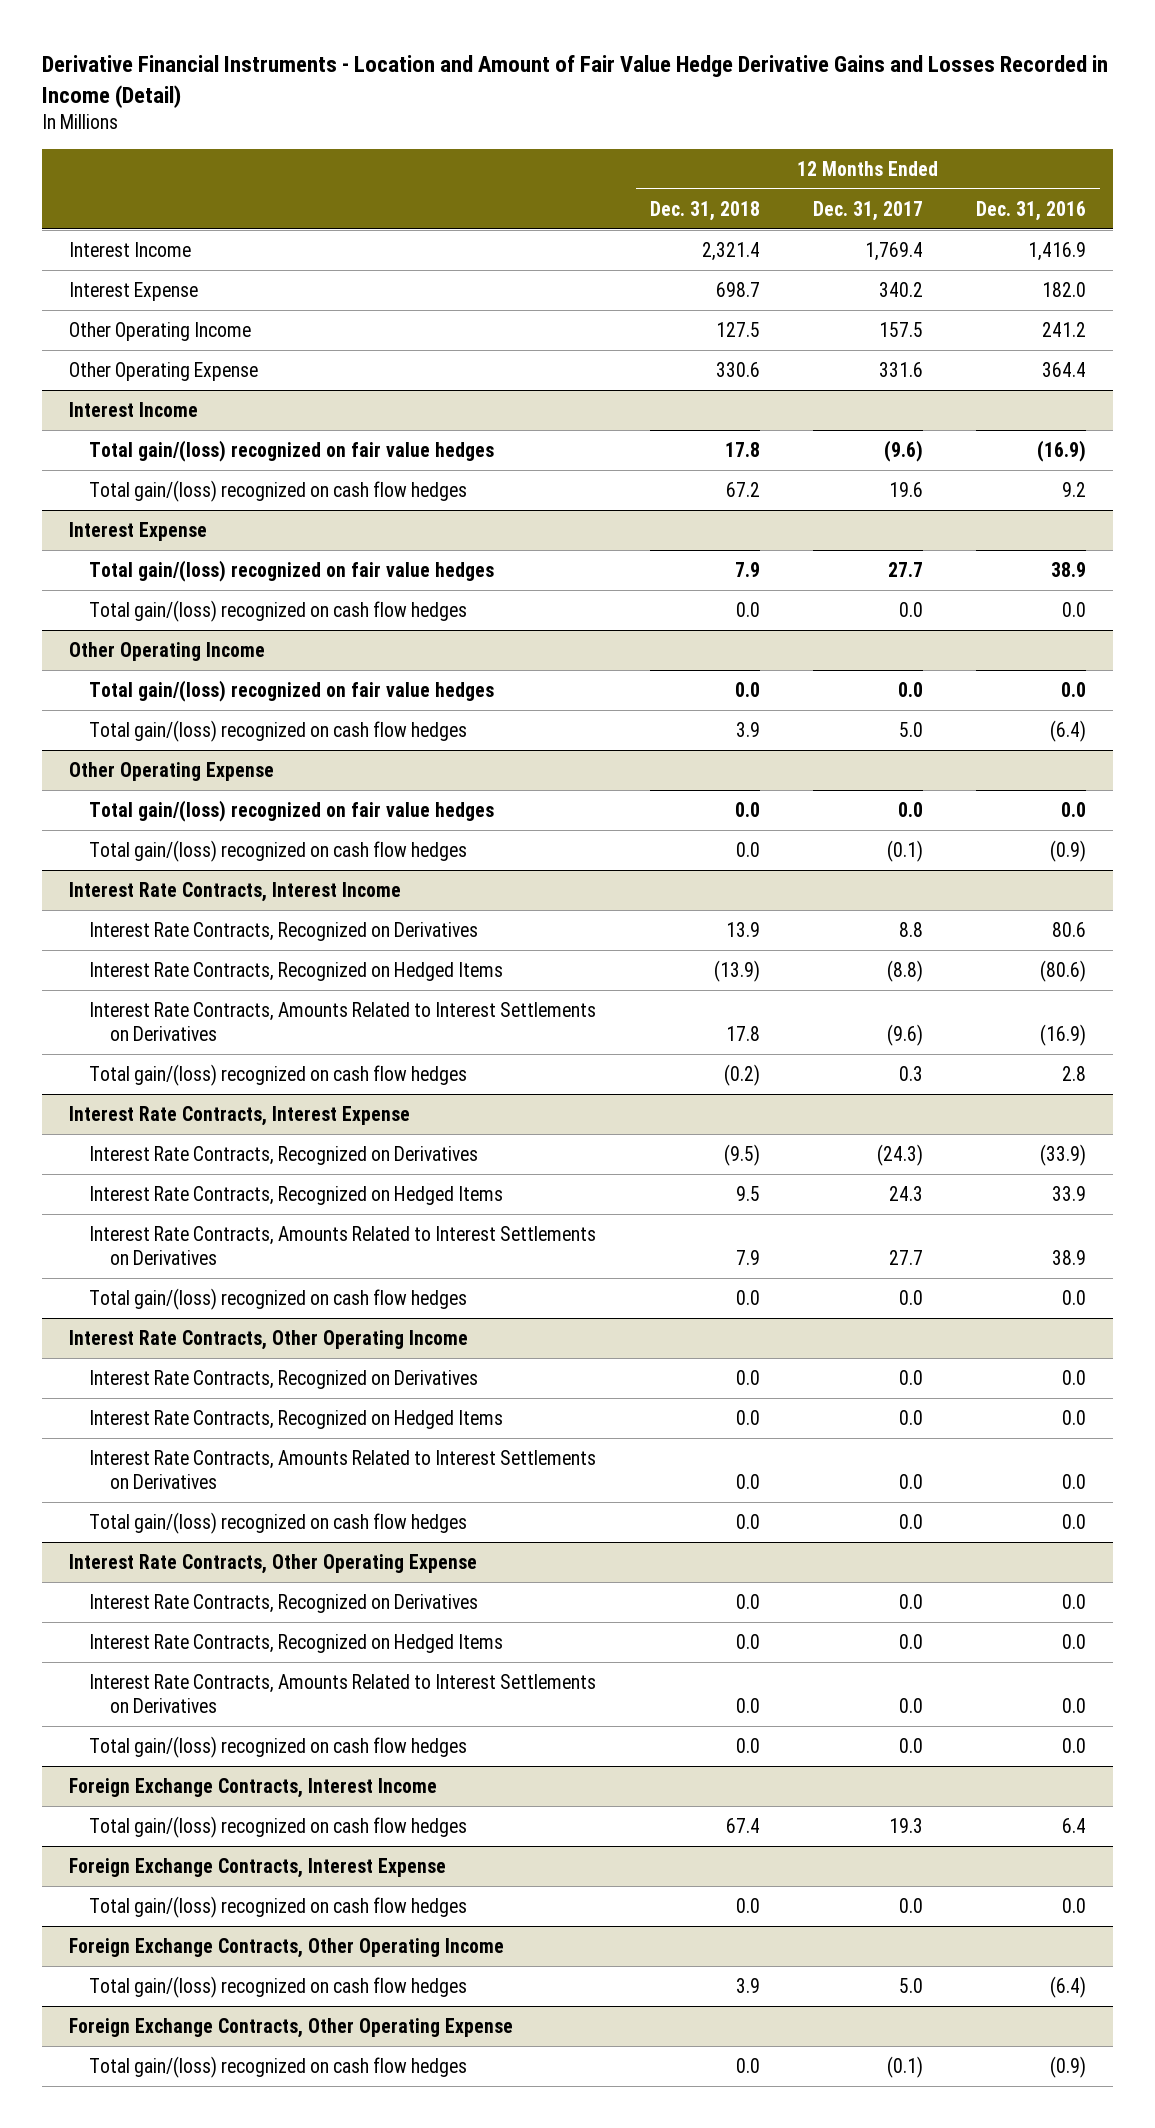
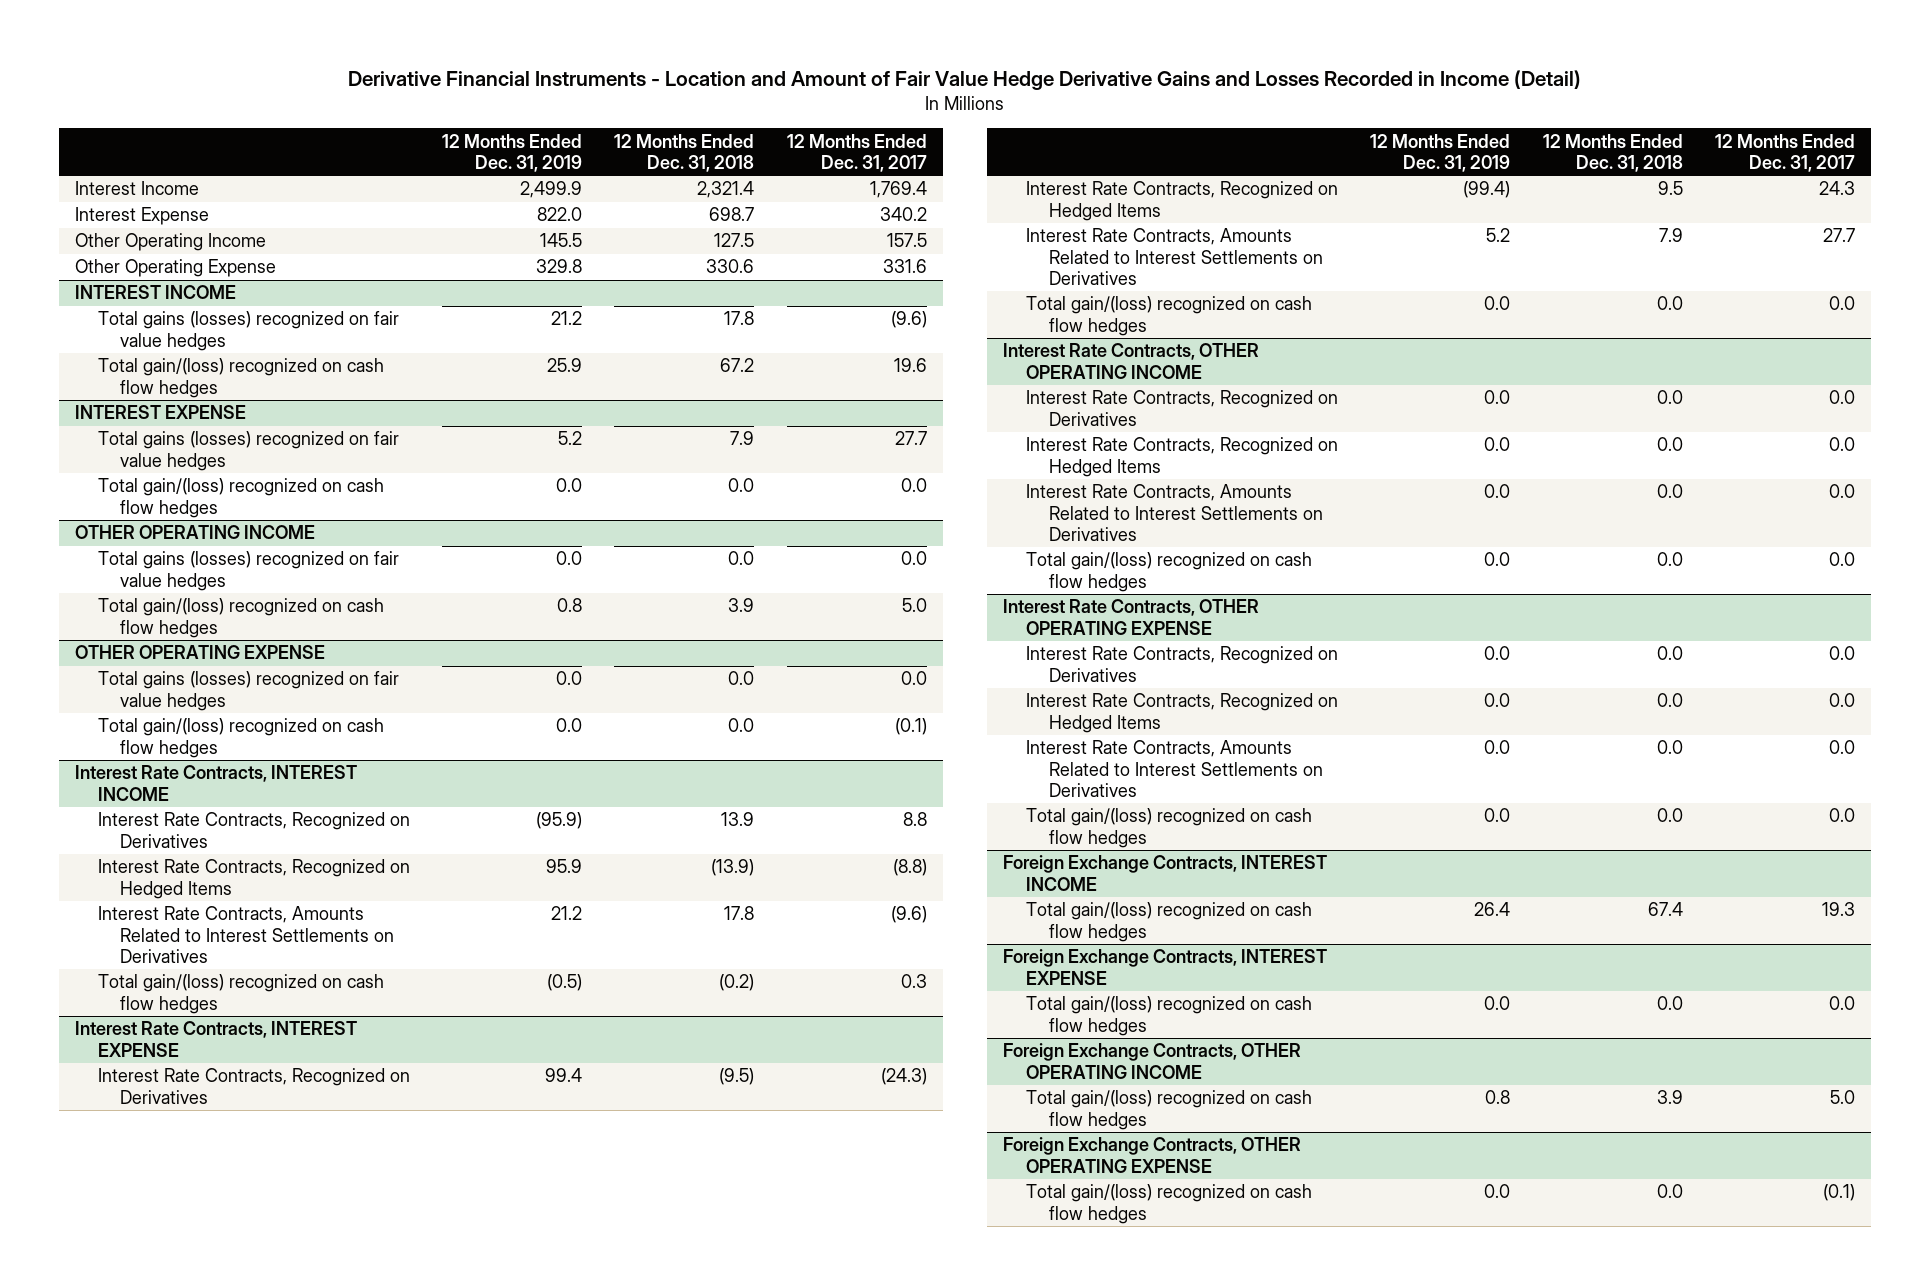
- | 12 Months Ended Dec. 31, 2018 | 12 Months Ended Dec. 31, 2017 | 12 Months Ended Dec. 31, 2016
+ | 12 Months Ended Dec. 31, 2019 | 12 Months Ended Dec. 31, 2018 | 12 Months Ended Dec. 31, 2017
- Interest Income
- Total gain/(loss) recognized on fair value hedges | 17.8 | (9.6) | (16.9)
+ INTEREST INCOME
+ Total gains (losses) recognized on fair value hedges | 21.2 | 17.8 | (9.6)
- Interest Expense
- Total gain/(loss) recognized on fair value hedges | 7.9 | 27.7 | 38.9
+ INTEREST EXPENSE
+ Total gains (losses) recognized on fair value hedges | 5.2 | 7.9 | 27.7
- Other Operating Income
- Total gain/(loss) recognized on fair value hedges | 0.0 | 0.0 | 0.0
+ OTHER OPERATING INCOME
+ Total gains (losses) recognized on fair value hedges | 0.0 | 0.0 | 0.0
- Other Operating Expense
- Total gain/(loss) recognized on fair value hedges | 0.0 | 0.0 | 0.0
+ OTHER OPERATING EXPENSE
+ Total gains (losses) recognized on fair value hedges | 0.0 | 0.0 | 0.0
- Interest Rate Contracts, Interest Income
+ Interest Rate Contracts, INTEREST INCOME
- Interest Rate Contracts, Interest Expense
+ Interest Rate Contracts, INTEREST EXPENSE
- Interest Rate Contracts, Other Operating Income
+ Interest Rate Contracts, OTHER OPERATING INCOME
- Interest Rate Contracts, Other Operating Expense
+ Interest Rate Contracts, OTHER OPERATING EXPENSE
- Foreign Exchange Contracts, Interest Income
+ Foreign Exchange Contracts, INTEREST INCOME
- Foreign Exchange Contracts, Interest Expense
+ Foreign Exchange Contracts, INTEREST EXPENSE
- Foreign Exchange Contracts, Other Operating Income
+ Foreign Exchange Contracts, OTHER OPERATING INCOME
- Foreign Exchange Contracts, Other Operating Expense
+ Foreign Exchange Contracts, OTHER OPERATING EXPENSE

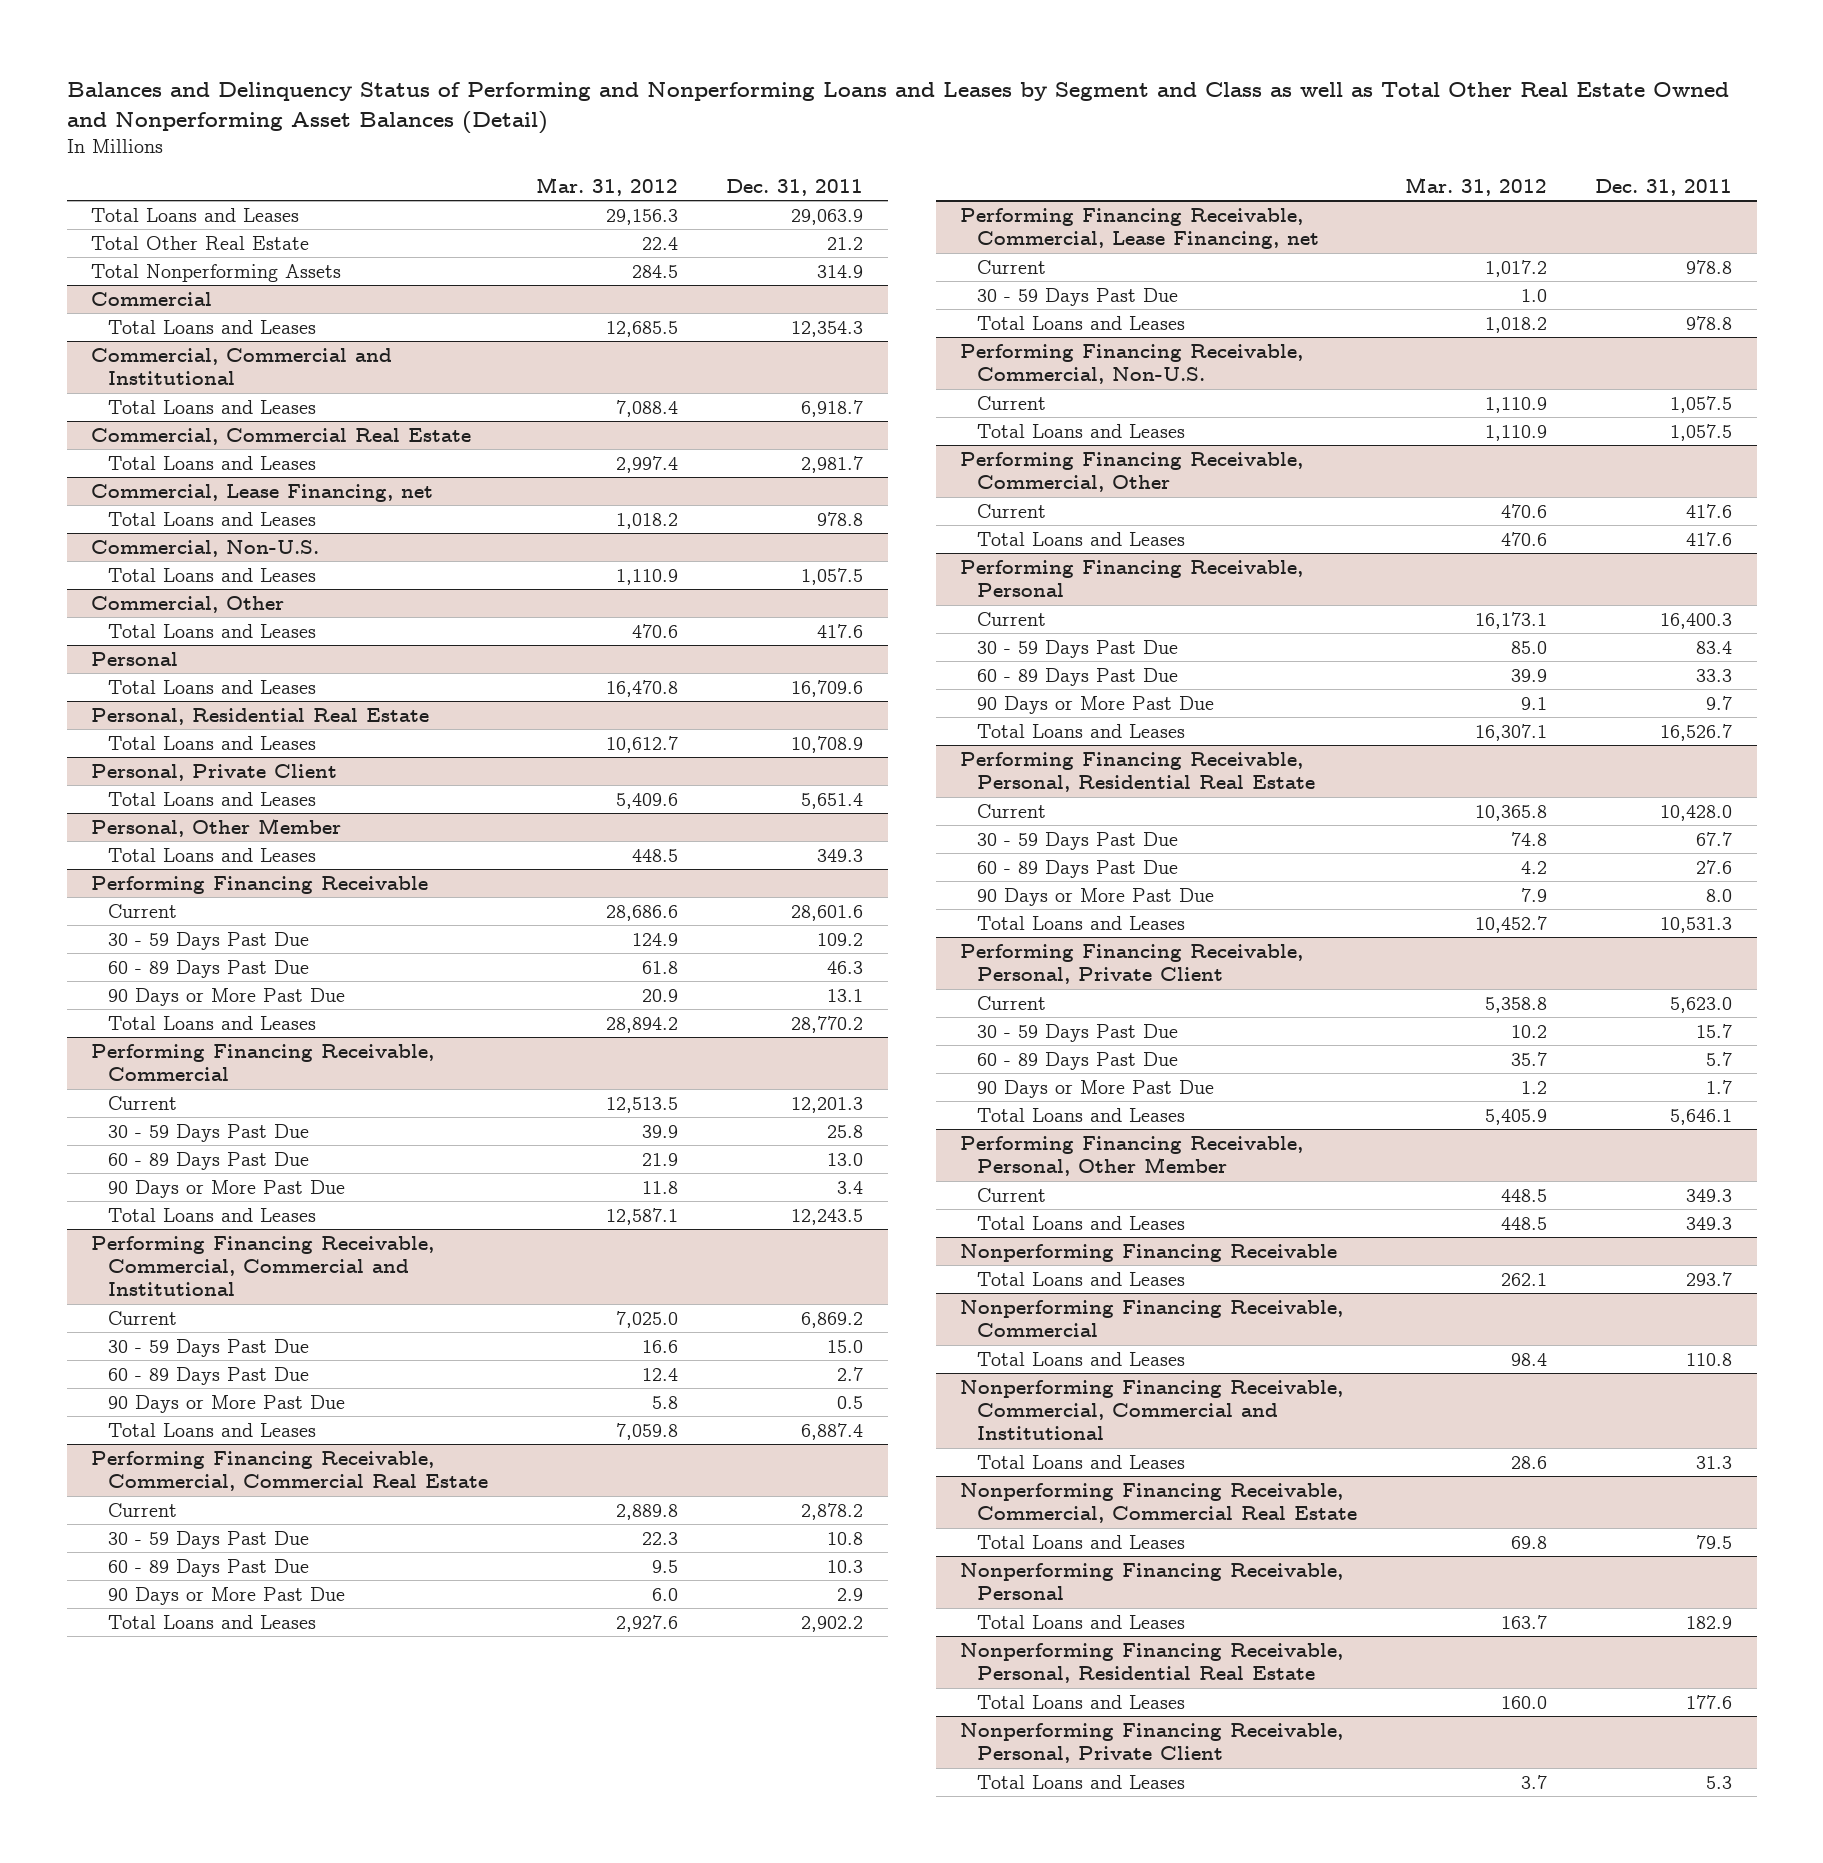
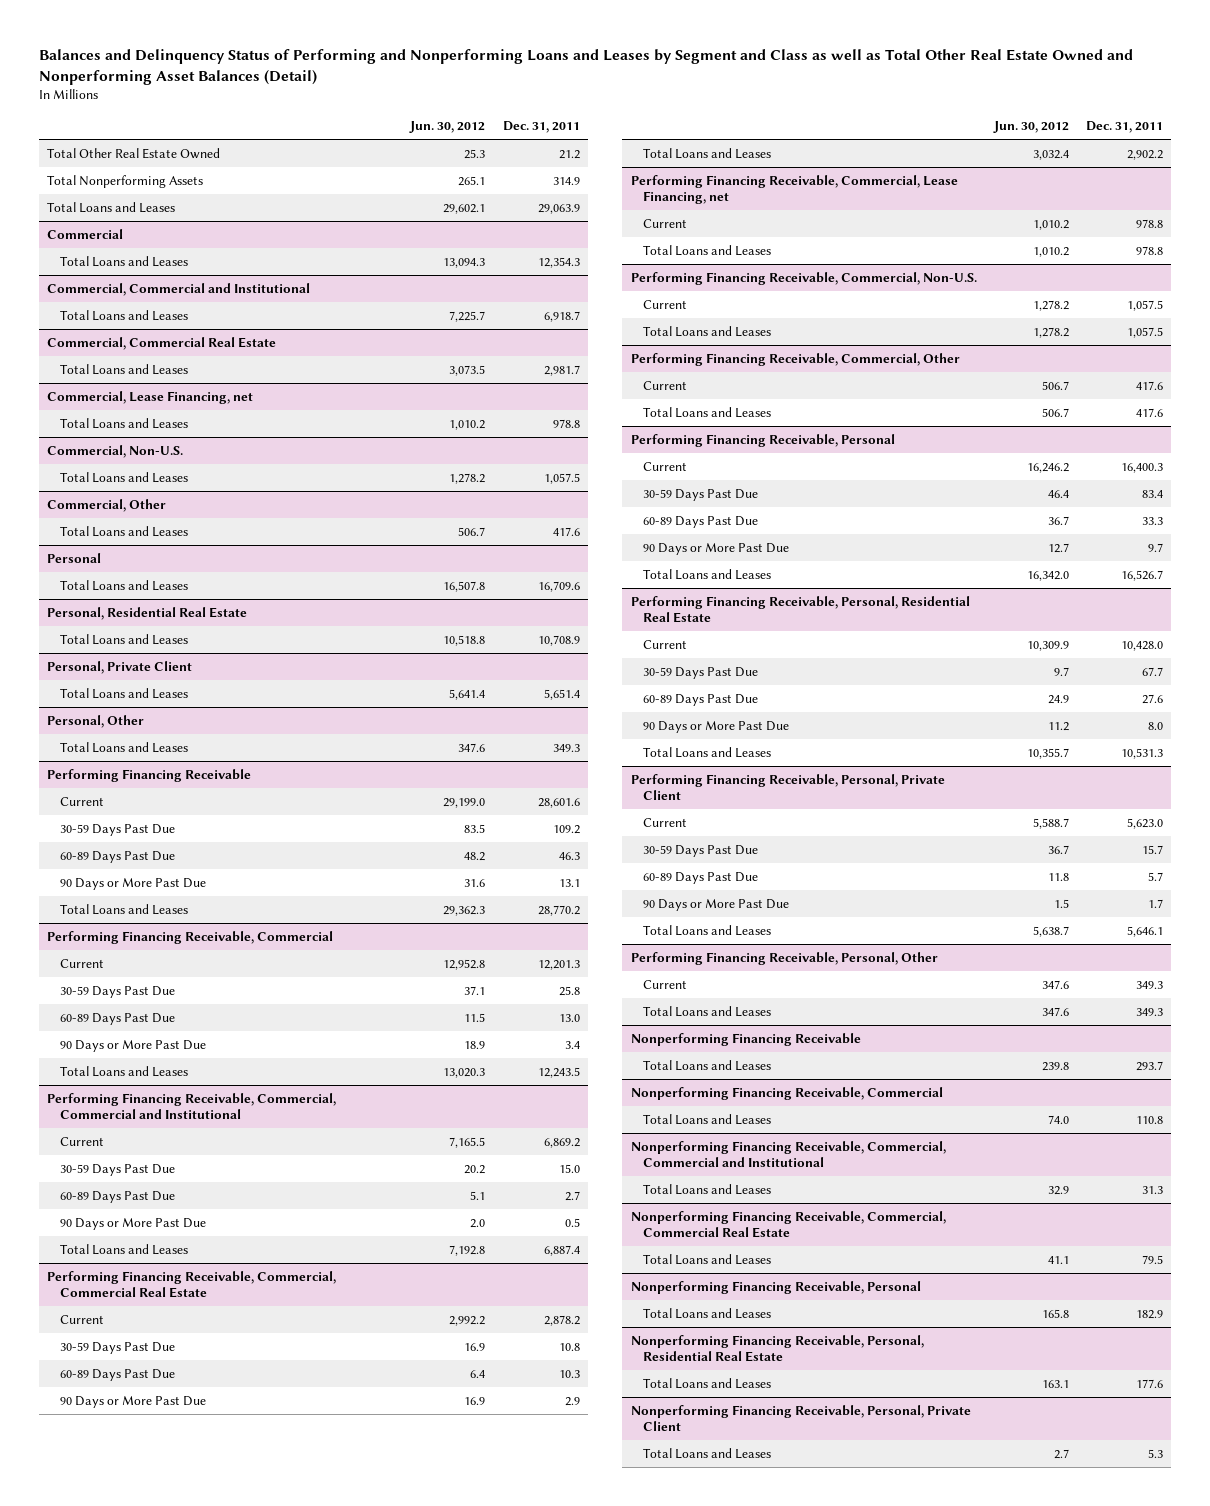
- | Mar. 31, 2012 | Dec. 31, 2011
+ | Jun. 30, 2012 | Dec. 31, 2011
- Total Other Real Estate | 22.4 | 21.2
+ Total Other Real Estate Owned | 25.3 | 21.2
moved down: Total Loans and Leases | 29,602.1 | 29,063.9
- Personal, Other Member
+ Personal, Other
@ Performing Financing Receivable
- 30 - 59 Days Past Due | 124.9 | 109.2
- 60 - 89 Days Past Due | 61.8 | 46.3
+ 30-59 Days Past Due | 83.5 | 109.2
+ 60-89 Days Past Due | 48.2 | 46.3
@ Performing Financing Receivable, Commercial
- 30 - 59 Days Past Due | 39.9 | 25.8
- 60 - 89 Days Past Due | 21.9 | 13.0
+ 30-59 Days Past Due | 37.1 | 25.8
+ 60-89 Days Past Due | 11.5 | 13.0
@ Performing Financing Receivable, Commercial, Commercial and Institutional
- 30 - 59 Days Past Due | 16.6 | 15.0
- 60 - 89 Days Past Due | 12.4 | 2.7
+ 30-59 Days Past Due | 20.2 | 15.0
+ 60-89 Days Past Due | 5.1 | 2.7
@ Performing Financing Receivable, Commercial, Commercial Real Estate
- 30 - 59 Days Past Due | 22.3 | 10.8
- 60 - 89 Days Past Due | 9.5 | 10.3
+ 30-59 Days Past Due | 16.9 | 10.8
+ 60-89 Days Past Due | 6.4 | 10.3
@ Performing Financing Receivable, Commercial, Lease Financing, net
- 30 - 59 Days Past Due | 1.0 |
@ Performing Financing Receivable, Personal
- 30 - 59 Days Past Due | 85.0 | 83.4
- 60 - 89 Days Past Due | 39.9 | 33.3
+ 30-59 Days Past Due | 46.4 | 83.4
+ 60-89 Days Past Due | 36.7 | 33.3
@ Performing Financing Receivable, Personal, Residential Real Estate
- 30 - 59 Days Past Due | 74.8 | 67.7
- 60 - 89 Days Past Due | 4.2 | 27.6
+ 30-59 Days Past Due | 9.7 | 67.7
+ 60-89 Days Past Due | 24.9 | 27.6
@ Performing Financing Receivable, Personal, Private Client
- 30 - 59 Days Past Due | 10.2 | 15.7
- 60 - 89 Days Past Due | 35.7 | 5.7
+ 30-59 Days Past Due | 36.7 | 15.7
+ 60-89 Days Past Due | 11.8 | 5.7
- Performing Financing Receivable, Personal, Other Member
+ Performing Financing Receivable, Personal, Other

